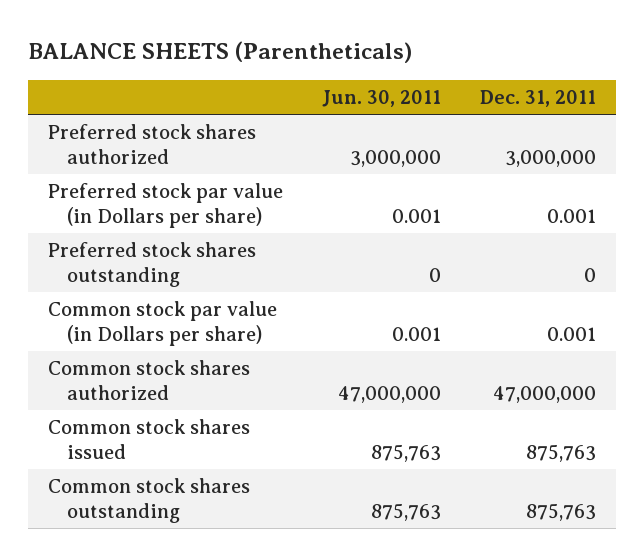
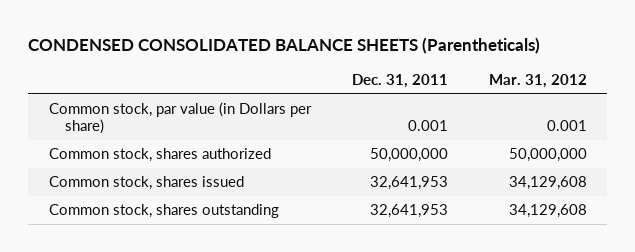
- BALANCE SHEETS (Parentheticals)
+ CONDENSED CONSOLIDATED BALANCE SHEETS (Parentheticals)
- | Jun. 30, 2011 | Dec. 31, 2011
+ | Dec. 31, 2011 | Mar. 31, 2012
- Preferred stock shares authorized | 3,000,000 | 3,000,000
- Preferred stock par value (in Dollars per share) | 0.001 | 0.001
- Preferred stock shares outstanding | 0 | 0
- Common stock par value (in Dollars per share) | 0.001 | 0.001
- Common stock shares authorized | 47,000,000 | 47,000,000
- Common stock shares issued | 875,763 | 875,763
- Common stock shares outstanding | 875,763 | 875,763
+ Common stock, par value (in Dollars per share) | 0.001 | 0.001
+ Common stock, shares authorized | 50,000,000 | 50,000,000
+ Common stock, shares issued | 32,641,953 | 34,129,608
+ Common stock, shares outstanding | 32,641,953 | 34,129,608

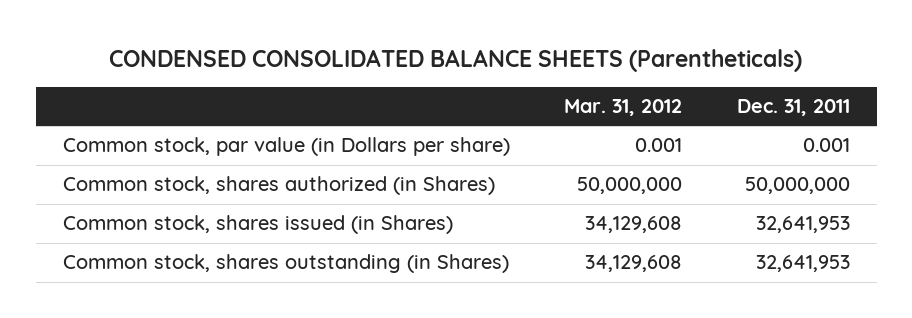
- | Dec. 31, 2011 | Mar. 31, 2012
+ | Mar. 31, 2012 | Dec. 31, 2011
- Common stock, shares authorized | 50,000,000 | 50,000,000
- Common stock, shares issued | 32,641,953 | 34,129,608
- Common stock, shares outstanding | 32,641,953 | 34,129,608
+ Common stock, shares authorized (in Shares) | 50,000,000 | 50,000,000
+ Common stock, shares issued (in Shares) | 34,129,608 | 32,641,953
+ Common stock, shares outstanding (in Shares) | 34,129,608 | 32,641,953

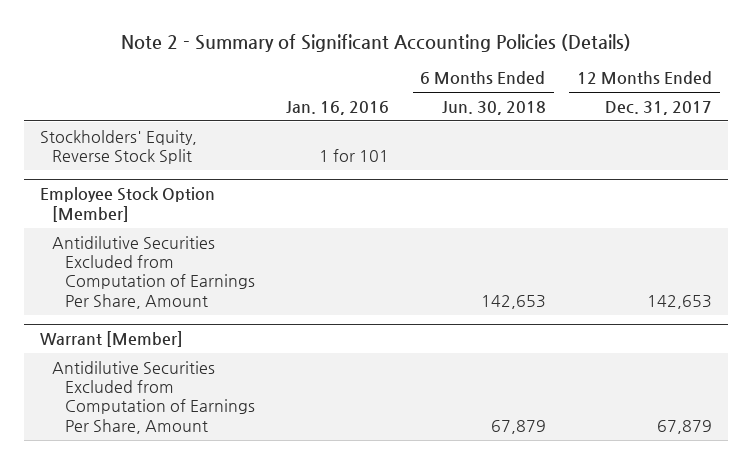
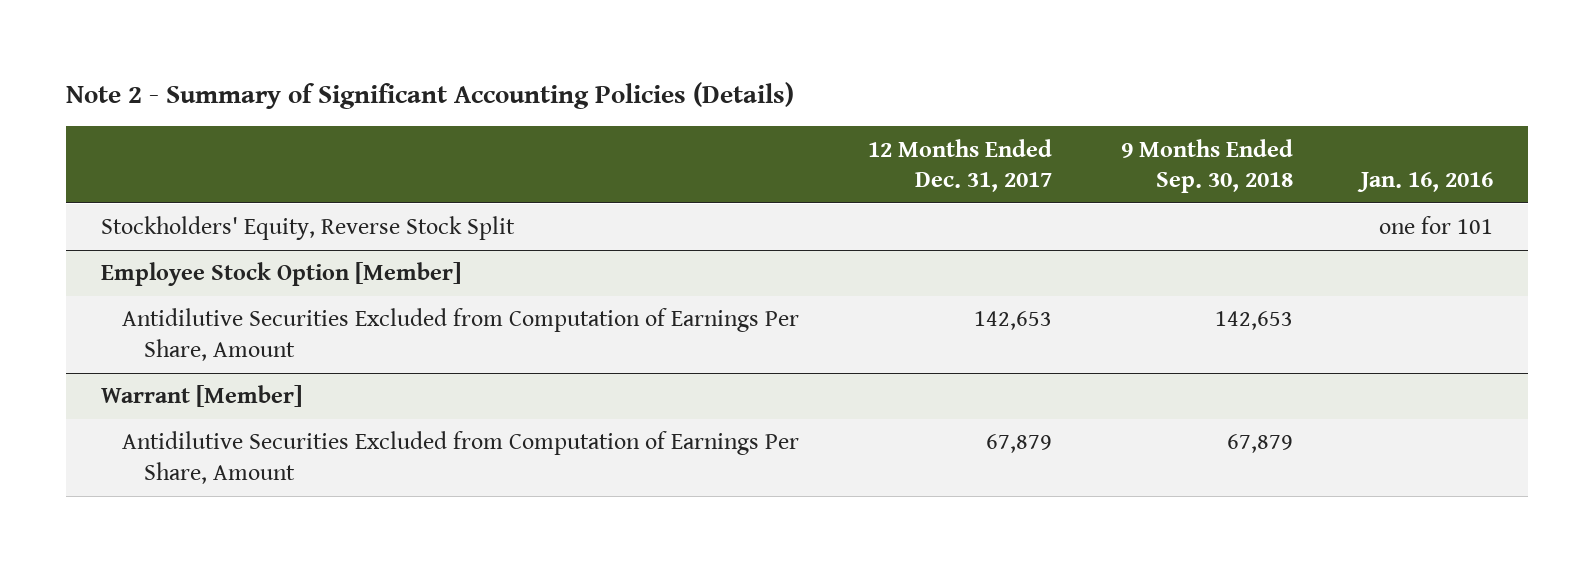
- | Jan. 16, 2016 | 6 Months Ended Jun. 30, 2018 | 12 Months Ended Dec. 31, 2017
+ | 12 Months Ended Dec. 31, 2017 | 9 Months Ended Sep. 30, 2018 | Jan. 16, 2016
- Stockholders' Equity, Reverse Stock Split | 1 for 101 | |
+ Stockholders' Equity, Reverse Stock Split | | | one for 101

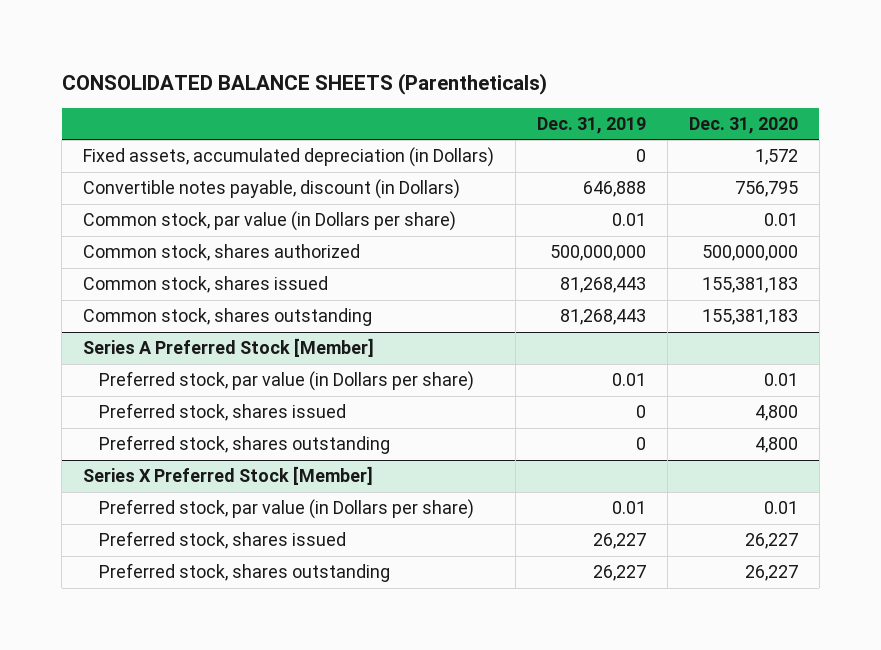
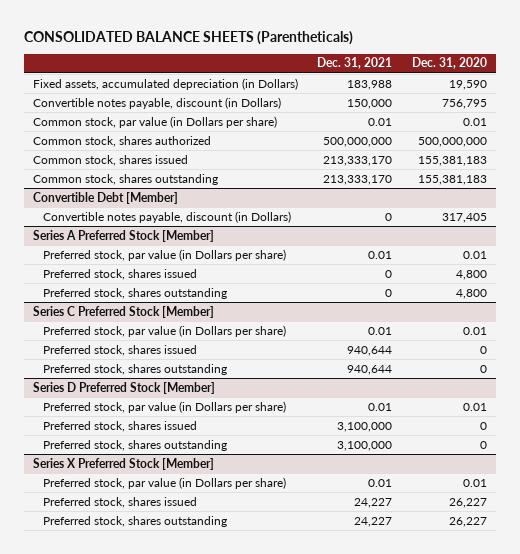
- | Dec. 31, 2019 | Dec. 31, 2020
+ | Dec. 31, 2021 | Dec. 31, 2020
- Fixed assets, accumulated depreciation (in Dollars) | 0 | 1,572
+ Fixed assets, accumulated depreciation (in Dollars) | 183,988 | 19,590
+ Convertible Debt [Member]
+ Convertible notes payable, discount (in Dollars) | 0 | 317,405
+ Series C Preferred Stock [Member]
+ Preferred stock, par value (in Dollars per share) | 0.01 | 0.01
+ Preferred stock, shares issued | 940,644 | 0
+ Preferred stock, shares outstanding | 940,644 | 0
+ Series D Preferred Stock [Member]
+ Preferred stock, par value (in Dollars per share) | 0.01 | 0.01
+ Preferred stock, shares issued | 3,100,000 | 0
+ Preferred stock, shares outstanding | 3,100,000 | 0

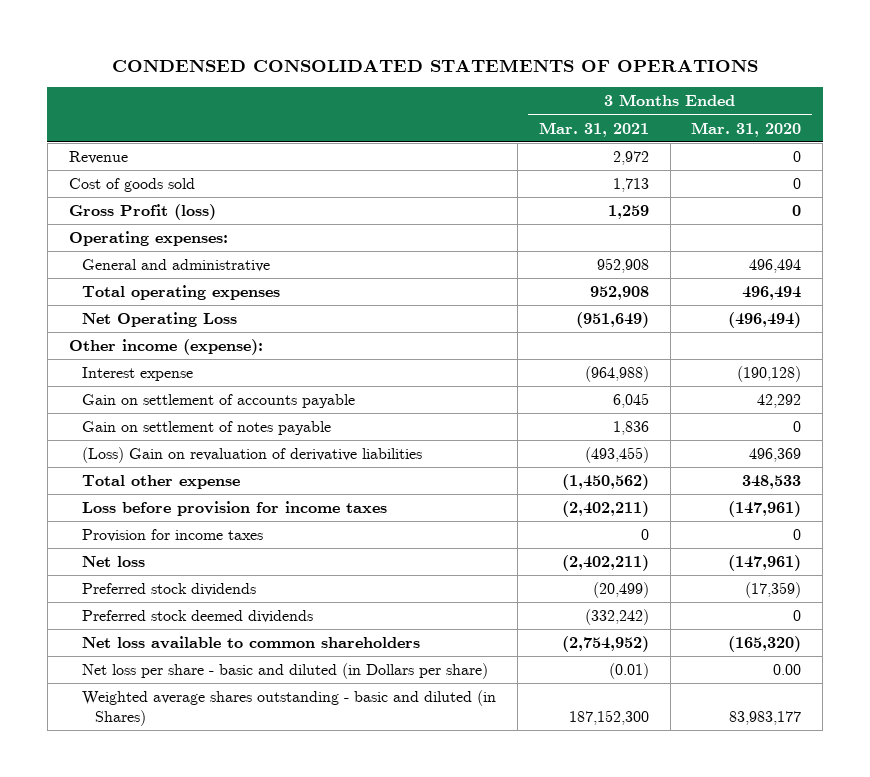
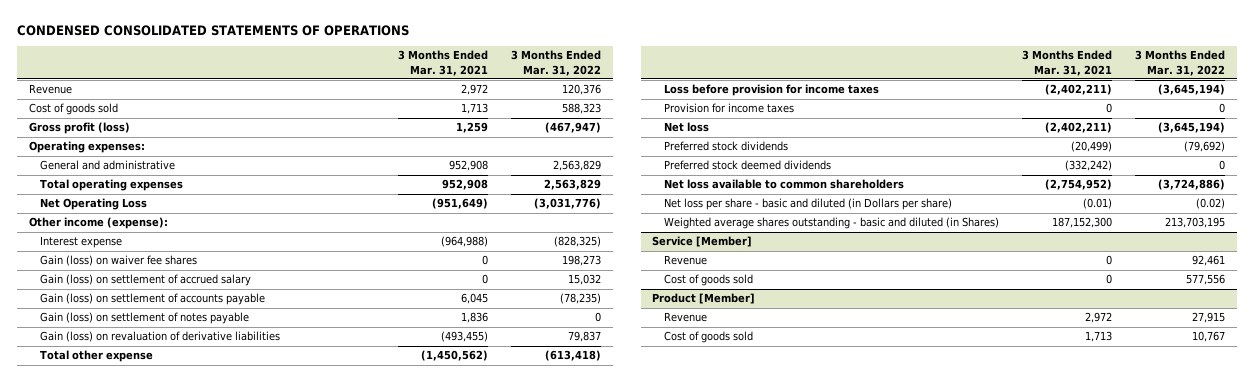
- | 3 Months Ended Mar. 31, 2021 | 3 Months Ended Mar. 31, 2020
+ | 3 Months Ended Mar. 31, 2021 | 3 Months Ended Mar. 31, 2022
- Gross Profit (loss) | 1,259 | 0
+ Gross profit (loss) | 1,259 | (467,947)
- Gain on settlement of accounts payable | 6,045 | 42,292
- Gain on settlement of notes payable | 1,836 | 0
- (Loss) Gain on revaluation of derivative liabilities | (493,455) | 496,369
+ Gain (loss) on waiver fee shares | 0 | 198,273
+ Gain (loss) on settlement of accrued salary | 0 | 15,032
+ Gain (loss) on settlement of accounts payable | 6,045 | (78,235)
+ Gain (loss) on settlement of notes payable | 1,836 | 0
+ Gain (loss) on revaluation of derivative liabilities | (493,455) | 79,837
+ Service [Member]
+ Revenue | 0 | 92,461
+ Cost of goods sold | 0 | 577,556
+ Product [Member]
+ Revenue | 2,972 | 27,915
+ Cost of goods sold | 1,713 | 10,767

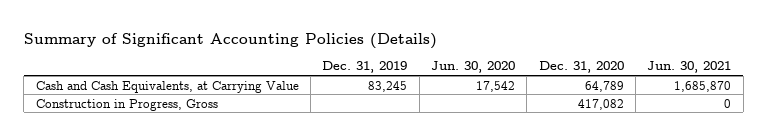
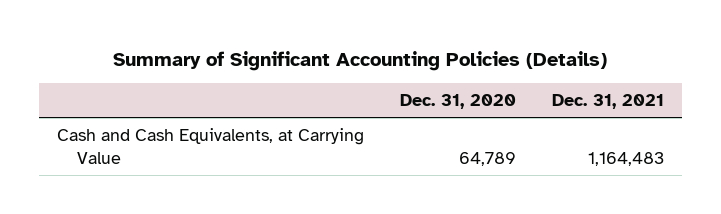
- | Dec. 31, 2019 | Jun. 30, 2020 | Dec. 31, 2020 | Jun. 30, 2021
+ | Dec. 31, 2020 | Dec. 31, 2021
- Construction in Progress, Gross | | | 417,082 | 0

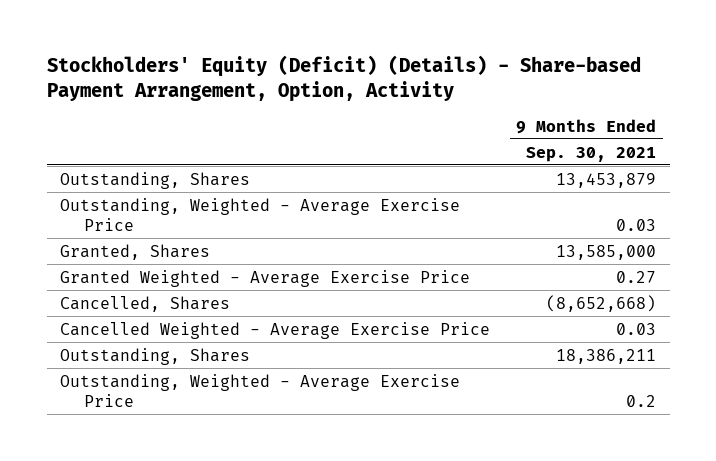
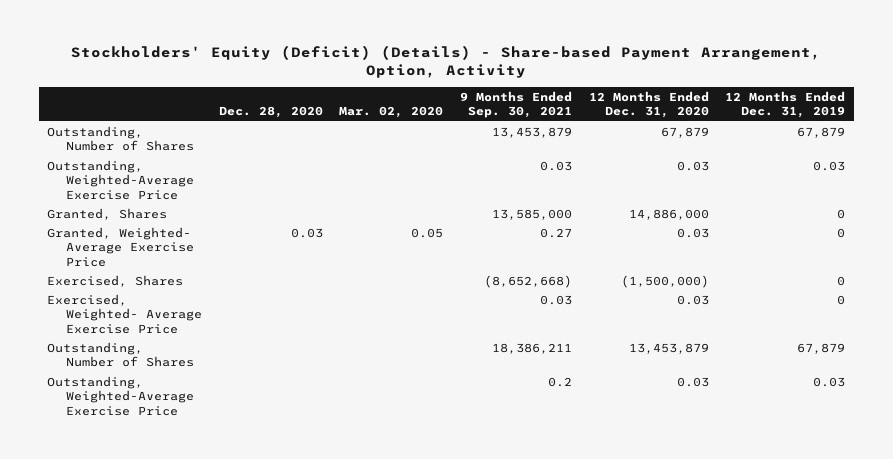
- | 9 Months Ended Sep. 30, 2021
+ | Dec. 28, 2020 | Mar. 02, 2020 | 9 Months Ended Sep. 30, 2021 | 12 Months Ended Dec. 31, 2020 | 12 Months Ended Dec. 31, 2019
- Outstanding, Shares | 13,453,879
- Outstanding, Weighted - Average Exercise Price | 0.03
+ Outstanding, Number of Shares | | | 13,453,879 | 67,879 | 67,879
+ Outstanding, Weighted-Average Exercise Price | | | 0.03 | 0.03 | 0.03
- Granted Weighted - Average Exercise Price | 0.27
- Cancelled, Shares | (8,652,668)
- Cancelled Weighted - Average Exercise Price | 0.03
- Outstanding, Shares | 18,386,211
- Outstanding, Weighted - Average Exercise Price | 0.2
+ Granted, Weighted- Average Exercise Price | 0.03 | 0.05 | 0.27 | 0.03 | 0
+ Exercised, Shares | | | (8,652,668) | (1,500,000) | 0
+ Exercised, Weighted- Average Exercise Price | | | 0.03 | 0.03 | 0
+ Outstanding, Number of Shares | | | 18,386,211 | 13,453,879 | 67,879
+ Outstanding, Weighted-Average Exercise Price | | | 0.2 | 0.03 | 0.03

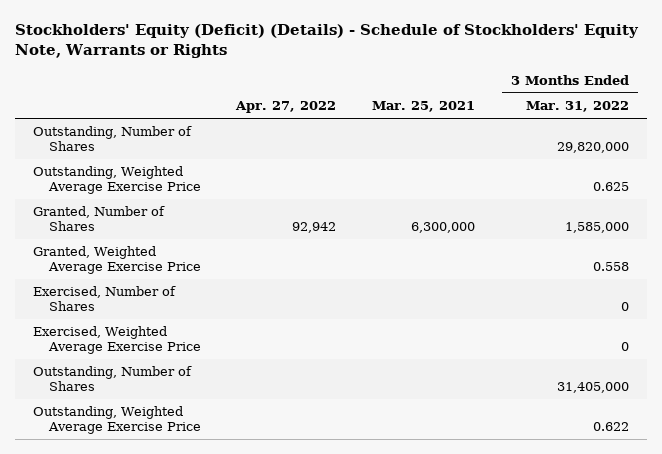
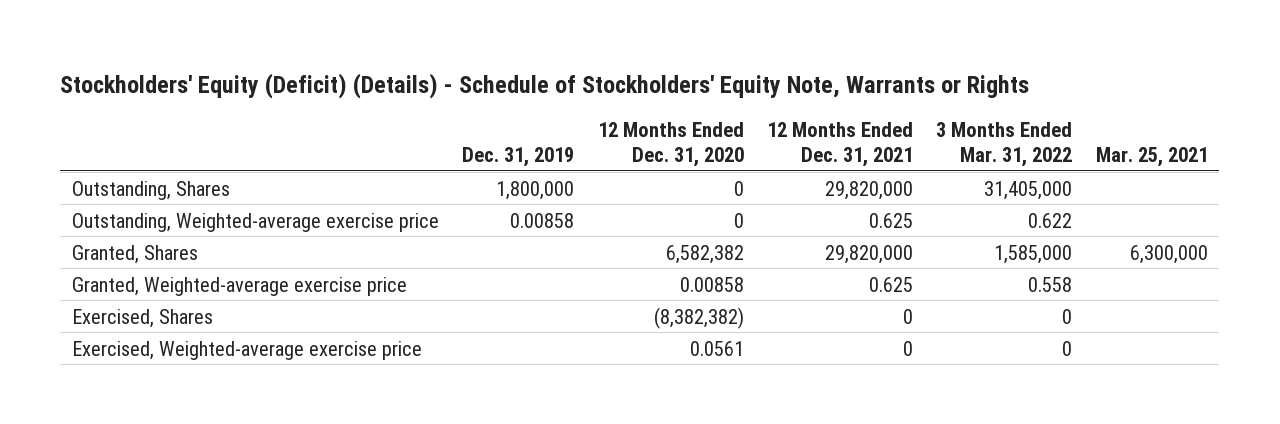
- | Apr. 27, 2022 | Mar. 25, 2021 | 3 Months Ended Mar. 31, 2022
+ | Dec. 31, 2019 | 12 Months Ended Dec. 31, 2020 | 12 Months Ended Dec. 31, 2021 | 3 Months Ended Mar. 31, 2022 | Mar. 25, 2021
- Outstanding, Number of Shares | | | 29,820,000
- Outstanding, Weighted Average Exercise Price | | | 0.625
- Granted, Number of Shares | 92,942 | 6,300,000 | 1,585,000
- Granted, Weighted Average Exercise Price | | | 0.558
- Exercised, Number of Shares | | | 0
- Exercised, Weighted Average Exercise Price | | | 0
- Outstanding, Number of Shares | | | 31,405,000
- Outstanding, Weighted Average Exercise Price | | | 0.622
+ Outstanding, Shares | 1,800,000 | 0 | 29,820,000 | 31,405,000 |
+ Outstanding, Weighted-average exercise price | 0.00858 | 0 | 0.625 | 0.622 |
+ Granted, Shares | | 6,582,382 | 29,820,000 | 1,585,000 | 6,300,000
+ Granted, Weighted-average exercise price | | 0.00858 | 0.625 | 0.558 |
+ Exercised, Shares | | (8,382,382) | 0 | 0 |
+ Exercised, Weighted-average exercise price | | 0.0561 | 0 | 0 |

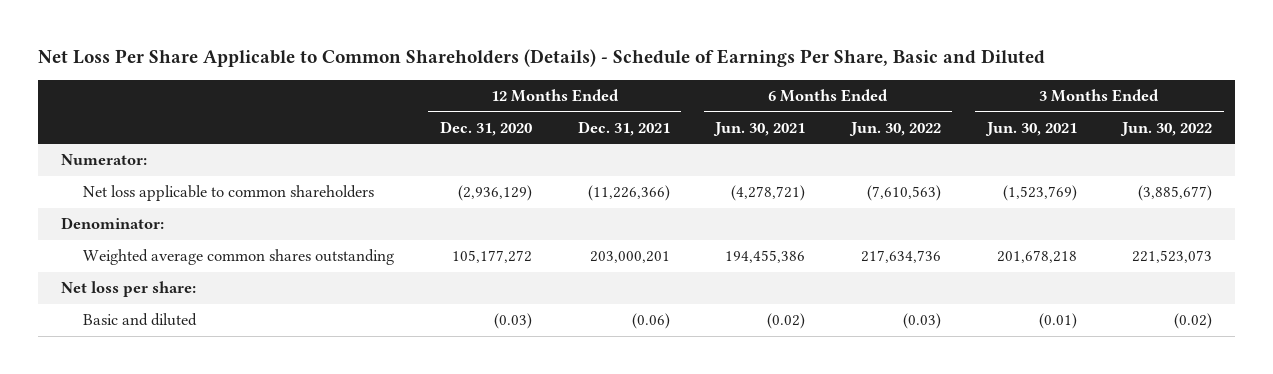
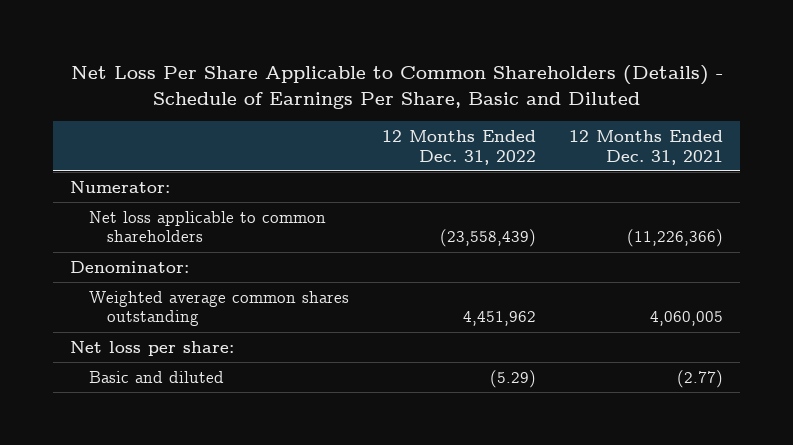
- | 12 Months Ended Dec. 31, 2020 | 12 Months Ended Dec. 31, 2021 | 6 Months Ended Jun. 30, 2021 | 6 Months Ended Jun. 30, 2022 | 3 Months Ended Jun. 30, 2021 | 3 Months Ended Jun. 30, 2022
+ | 12 Months Ended Dec. 31, 2022 | 12 Months Ended Dec. 31, 2021
- Weighted average common shares outstanding | 105,177,272 | 203,000,201 | 194,455,386 | 217,634,736 | 201,678,218 | 221,523,073
+ Weighted average common shares outstanding | 4,451,962 | 4,060,005
- Basic and diluted | (0.03) | (0.06) | (0.02) | (0.03) | (0.01) | (0.02)
+ Basic and diluted | (5.29) | (2.77)

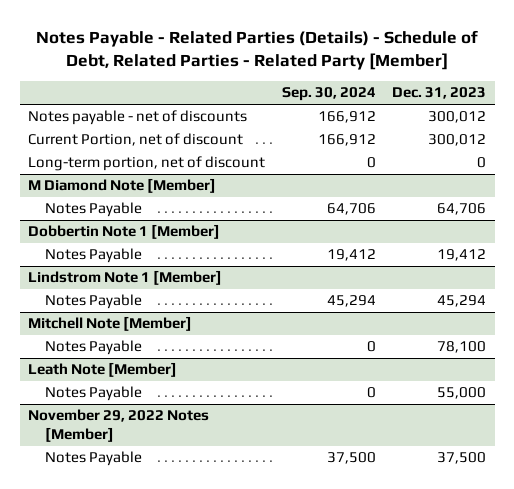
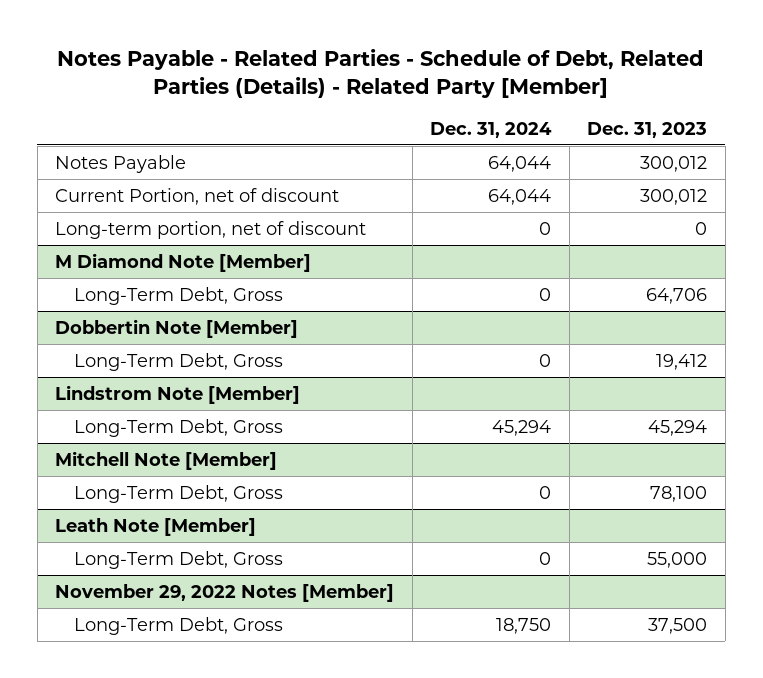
- Notes Payable - Related Parties (Details) - Schedule of Debt, Related Parties - Related Party [Member]
+ Notes Payable - Related Parties - Schedule of Debt, Related Parties (Details) - Related Party [Member]
- | Sep. 30, 2024 | Dec. 31, 2023
+ | Dec. 31, 2024 | Dec. 31, 2023
- Notes payable - net of discounts | 166,912 | 300,012
+ Notes Payable | 64,044 | 300,012
@ M Diamond Note [Member]
- Notes Payable | 64,706 | 64,706
- Dobbertin Note 1 [Member]
- Notes Payable | 19,412 | 19,412
- Lindstrom Note 1 [Member]
- Notes Payable | 45,294 | 45,294
@ M Diamond Note [Member]
+ Long-Term Debt, Gross | 0 | 64,706
+ Dobbertin Note [Member]
+ Long-Term Debt, Gross | 0 | 19,412
+ Lindstrom Note [Member]
+ Long-Term Debt, Gross | 45,294 | 45,294
@ Mitchell Note [Member]
- Notes Payable | 0 | 78,100
+ Long-Term Debt, Gross | 0 | 78,100
@ Leath Note [Member]
- Notes Payable | 0 | 55,000
+ Long-Term Debt, Gross | 0 | 55,000
@ November 29, 2022 Notes [Member]
- Notes Payable | 37,500 | 37,500
+ Long-Term Debt, Gross | 18,750 | 37,500

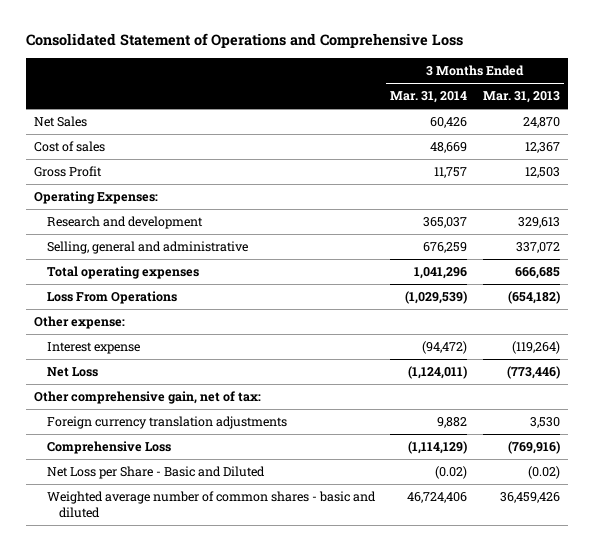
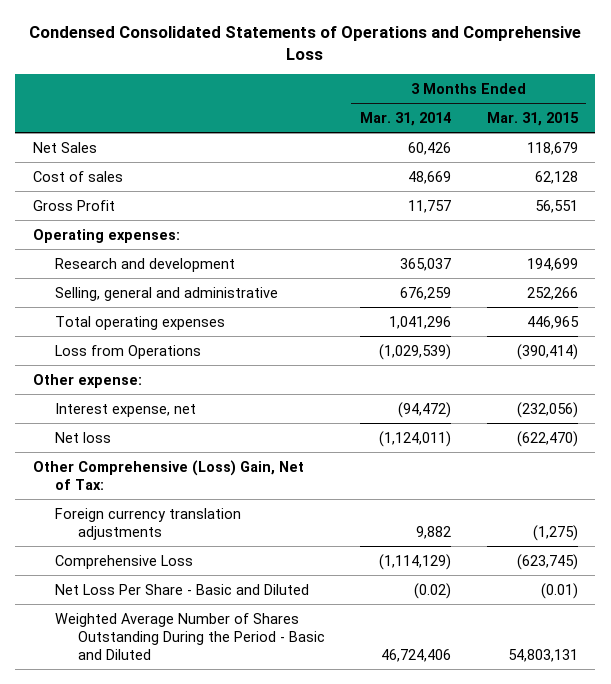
- Consolidated Statement of Operations and Comprehensive Loss
+ Condensed Consolidated Statements of Operations and Comprehensive Loss
- | 3 Months Ended Mar. 31, 2014 | 3 Months Ended Mar. 31, 2013
+ | 3 Months Ended Mar. 31, 2014 | 3 Months Ended Mar. 31, 2015
- Operating Expenses:
+ Operating expenses:
- Loss From Operations | (1,029,539) | (654,182)
+ Loss from Operations | (1,029,539) | (390,414)
- Interest expense | (94,472) | (119,264)
- Net Loss | (1,124,011) | (773,446)
- Other comprehensive gain, net of tax:
+ Interest expense, net | (94,472) | (232,056)
+ Net loss | (1,124,011) | (622,470)
+ Other Comprehensive (Loss) Gain, Net of Tax:
- Net Loss per Share - Basic and Diluted | (0.02) | (0.02)
- Weighted average number of common shares - basic and diluted | 46,724,406 | 36,459,426
+ Net Loss Per Share - Basic and Diluted | (0.02) | (0.01)
+ Weighted Average Number of Shares Outstanding During the Period - Basic and Diluted | 46,724,406 | 54,803,131

